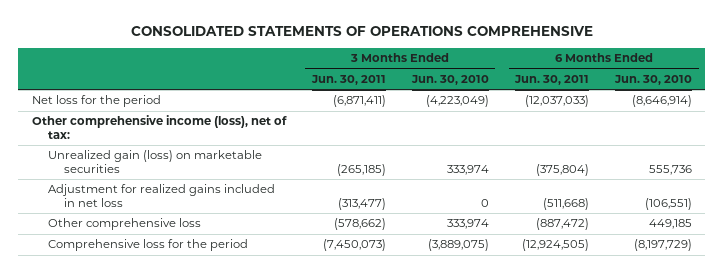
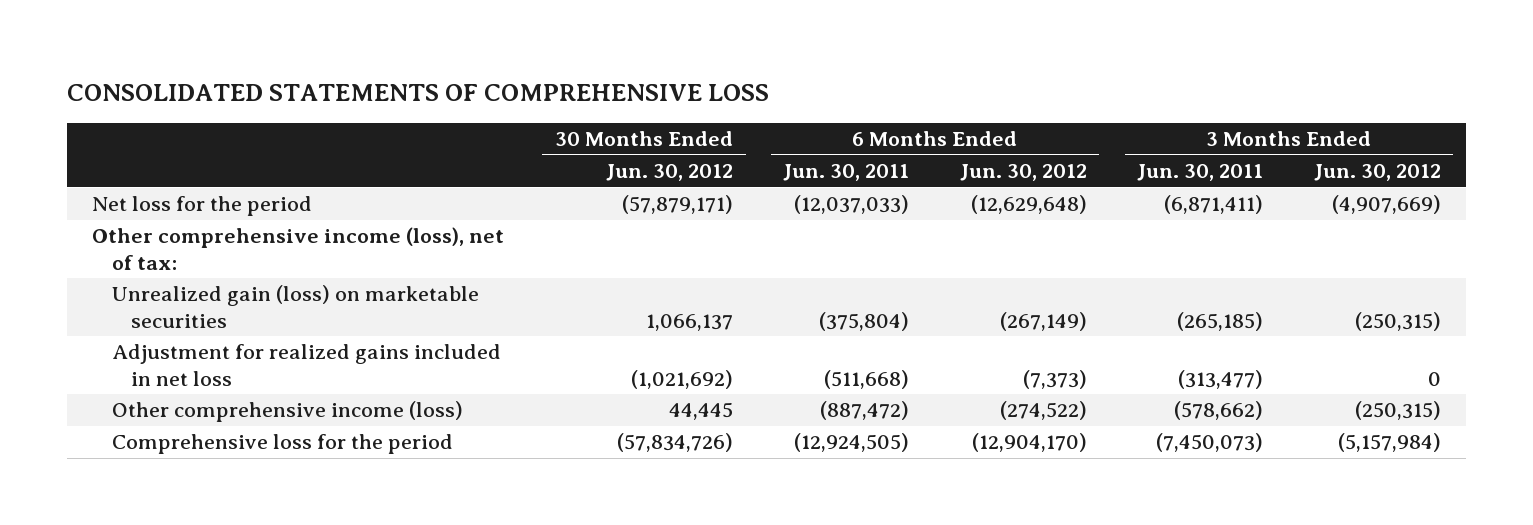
- CONSOLIDATED STATEMENTS OF OPERATIONS COMPREHENSIVE
+ CONSOLIDATED STATEMENTS OF COMPREHENSIVE LOSS
- | 3 Months Ended Jun. 30, 2011 | 3 Months Ended Jun. 30, 2010 | 6 Months Ended Jun. 30, 2011 | 6 Months Ended Jun. 30, 2010
+ | 30 Months Ended Jun. 30, 2012 | 6 Months Ended Jun. 30, 2011 | 6 Months Ended Jun. 30, 2012 | 3 Months Ended Jun. 30, 2011 | 3 Months Ended Jun. 30, 2012
- Other comprehensive loss | (578,662) | 333,974 | (887,472) | 449,185
+ Other comprehensive income (loss) | 44,445 | (887,472) | (274,522) | (578,662) | (250,315)

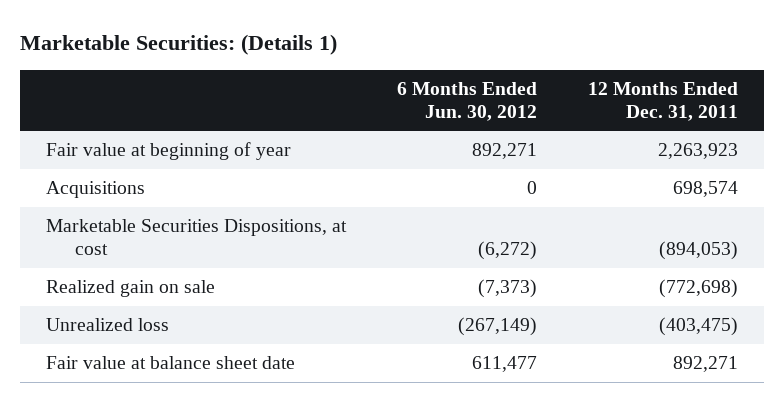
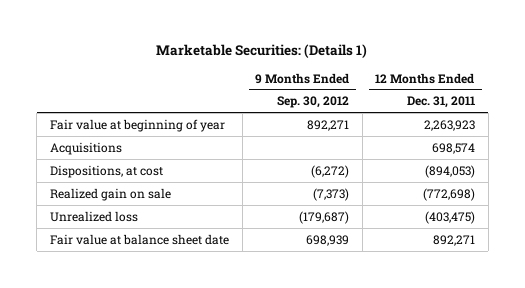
- | 6 Months Ended Jun. 30, 2012 | 12 Months Ended Dec. 31, 2011
+ | 9 Months Ended Sep. 30, 2012 | 12 Months Ended Dec. 31, 2011
- Marketable Securities Dispositions, at cost | (6,272) | (894,053)
+ Dispositions, at cost | (6,272) | (894,053)

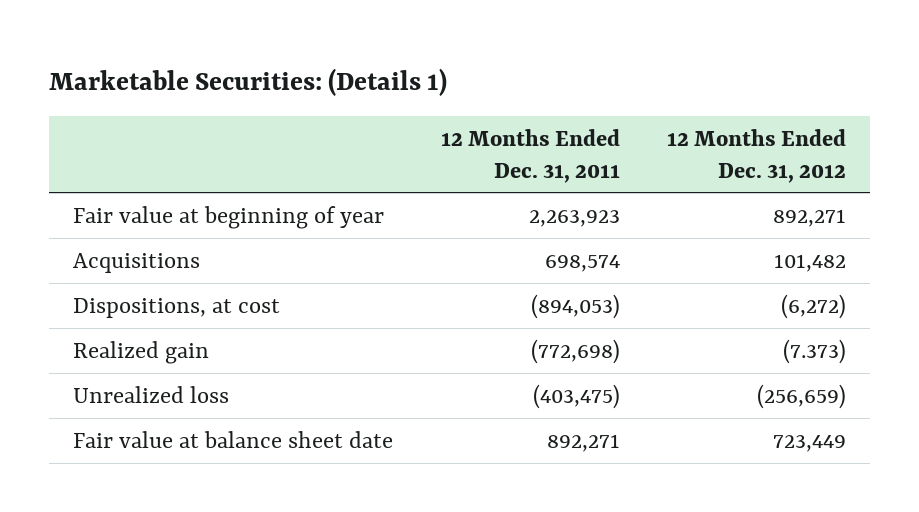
- | 9 Months Ended Sep. 30, 2012 | 12 Months Ended Dec. 31, 2011
+ | 12 Months Ended Dec. 31, 2011 | 12 Months Ended Dec. 31, 2012
- Realized gain on sale | (7,373) | (772,698)
+ Realized gain | (772,698) | (7.373)

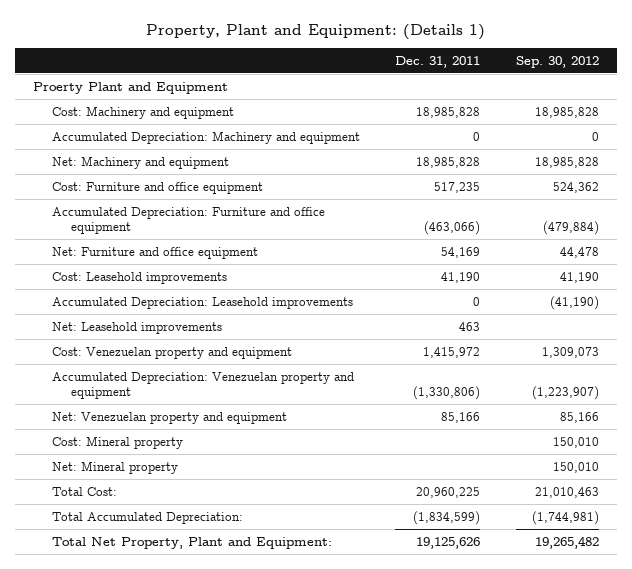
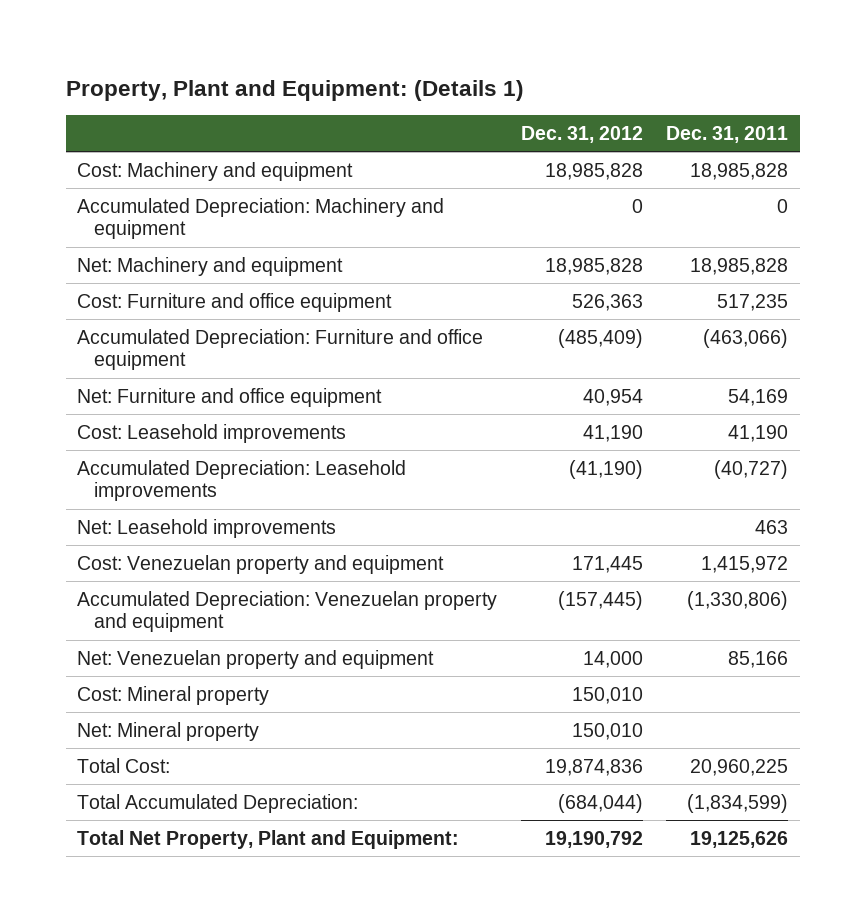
- | Dec. 31, 2011 | Sep. 30, 2012
+ | Dec. 31, 2012 | Dec. 31, 2011
- Proerty Plant and Equipment
- Accumulated Depreciation: Leasehold improvements | 0 | (41,190)
+ Accumulated Depreciation: Leasehold improvements | (41,190) | (40,727)

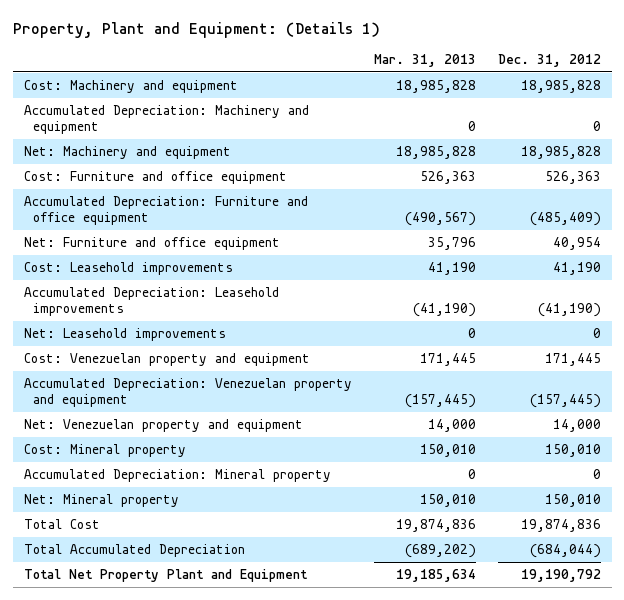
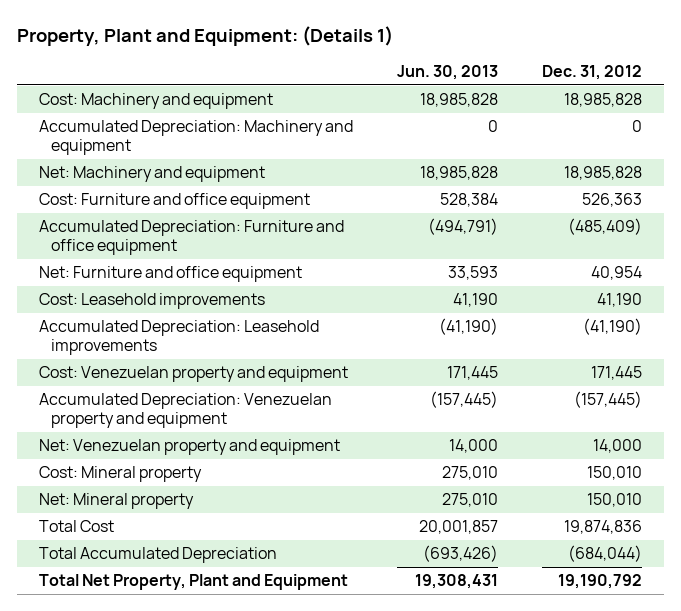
- | Mar. 31, 2013 | Dec. 31, 2012
+ | Jun. 30, 2013 | Dec. 31, 2012
- Net: Leasehold improvements | 0 | 0
- Accumulated Depreciation: Mineral property | 0 | 0
- Total Net Property Plant and Equipment | 19,185,634 | 19,190,792
+ Total Net Property, Plant and Equipment | 19,308,431 | 19,190,792

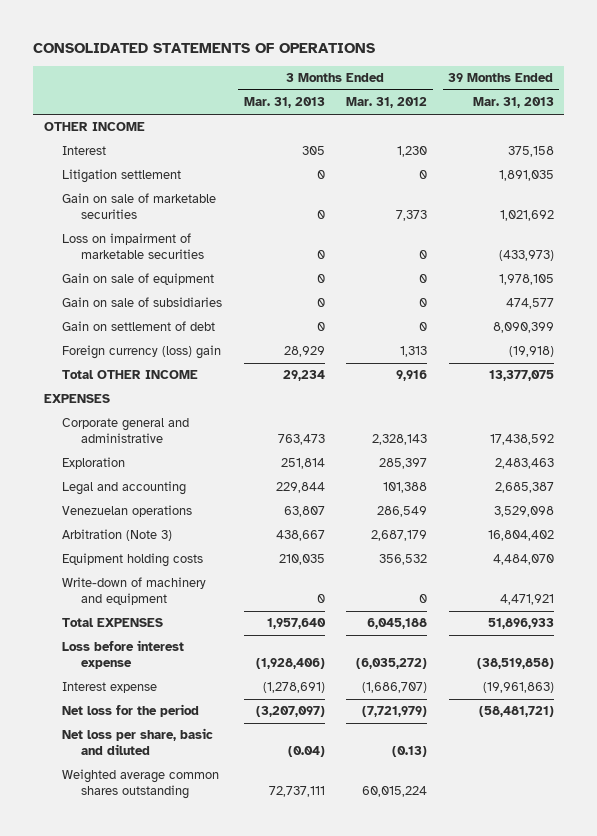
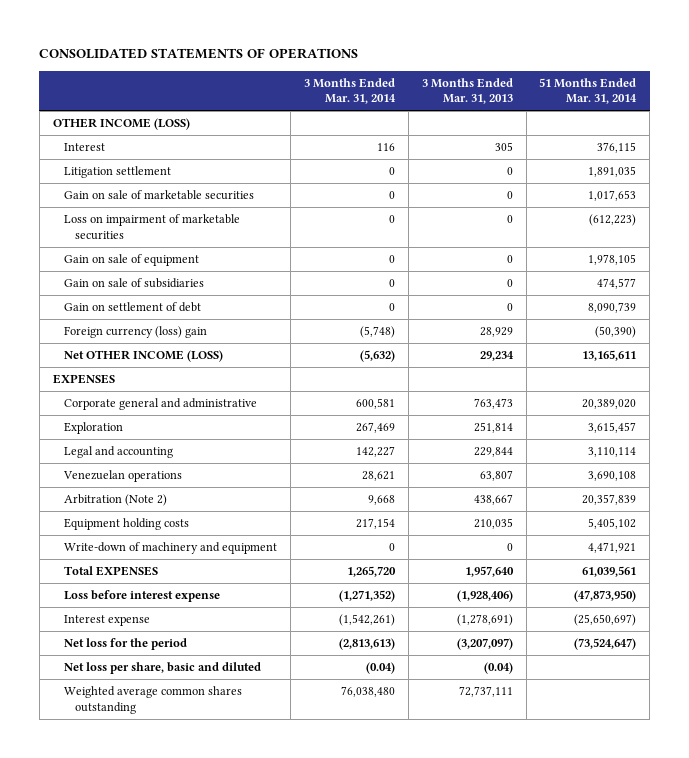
- | 3 Months Ended Mar. 31, 2013 | 3 Months Ended Mar. 31, 2012 | 39 Months Ended Mar. 31, 2013
+ | 3 Months Ended Mar. 31, 2014 | 3 Months Ended Mar. 31, 2013 | 51 Months Ended Mar. 31, 2014
- OTHER INCOME
+ OTHER INCOME (LOSS)
- Total OTHER INCOME | 29,234 | 9,916 | 13,377,075
+ Net OTHER INCOME (LOSS) | (5,632) | 29,234 | 13,165,611
- Arbitration (Note 3) | 438,667 | 2,687,179 | 16,804,402
+ Arbitration (Note 2) | 9,668 | 438,667 | 20,357,839

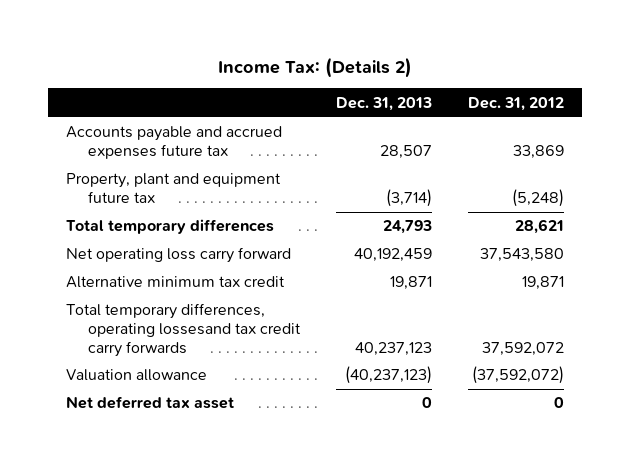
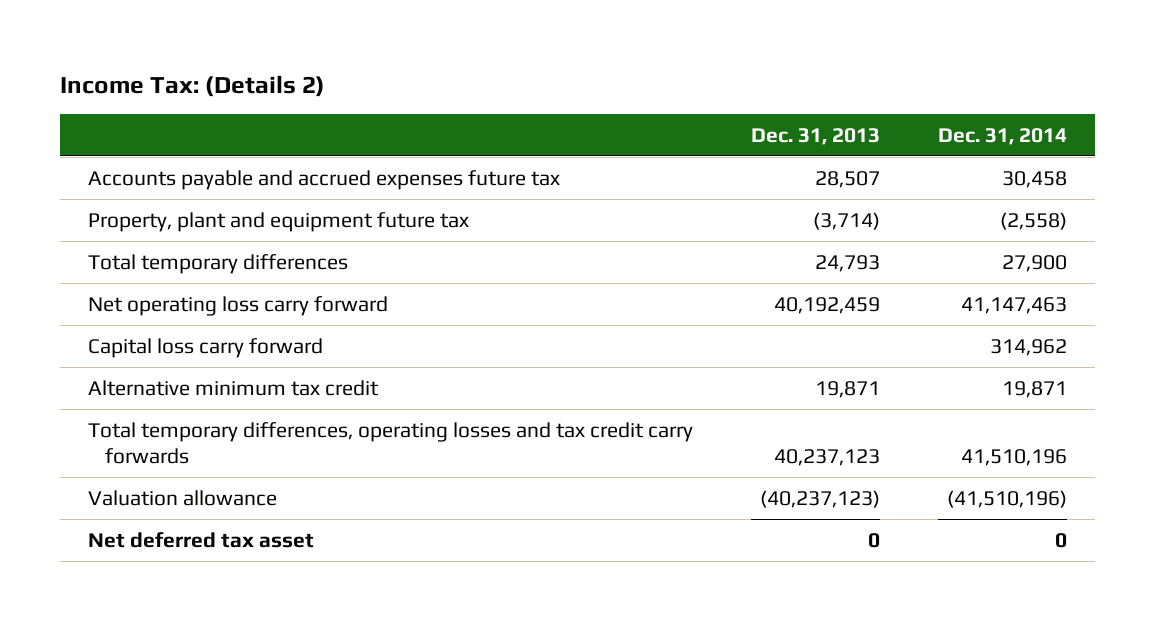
- | Dec. 31, 2013 | Dec. 31, 2012
+ | Dec. 31, 2013 | Dec. 31, 2014
+ Capital loss carry forward | | 314,962
- Total temporary differences, operating lossesand tax credit carry forwards | 40,237,123 | 37,592,072
+ Total temporary differences, operating losses and tax credit carry forwards | 40,237,123 | 41,510,196

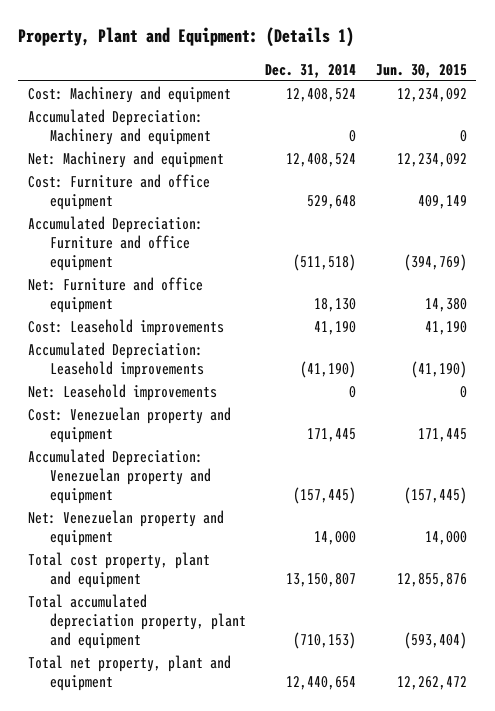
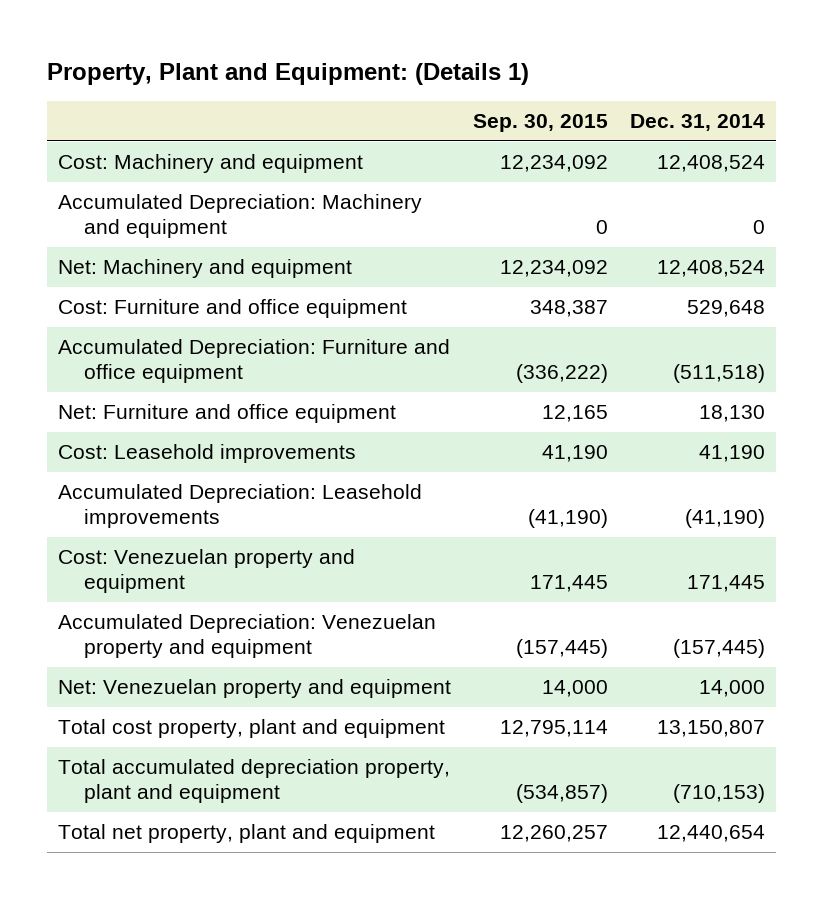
- | Dec. 31, 2014 | Jun. 30, 2015
+ | Sep. 30, 2015 | Dec. 31, 2014
- Net: Leasehold improvements | 0 | 0

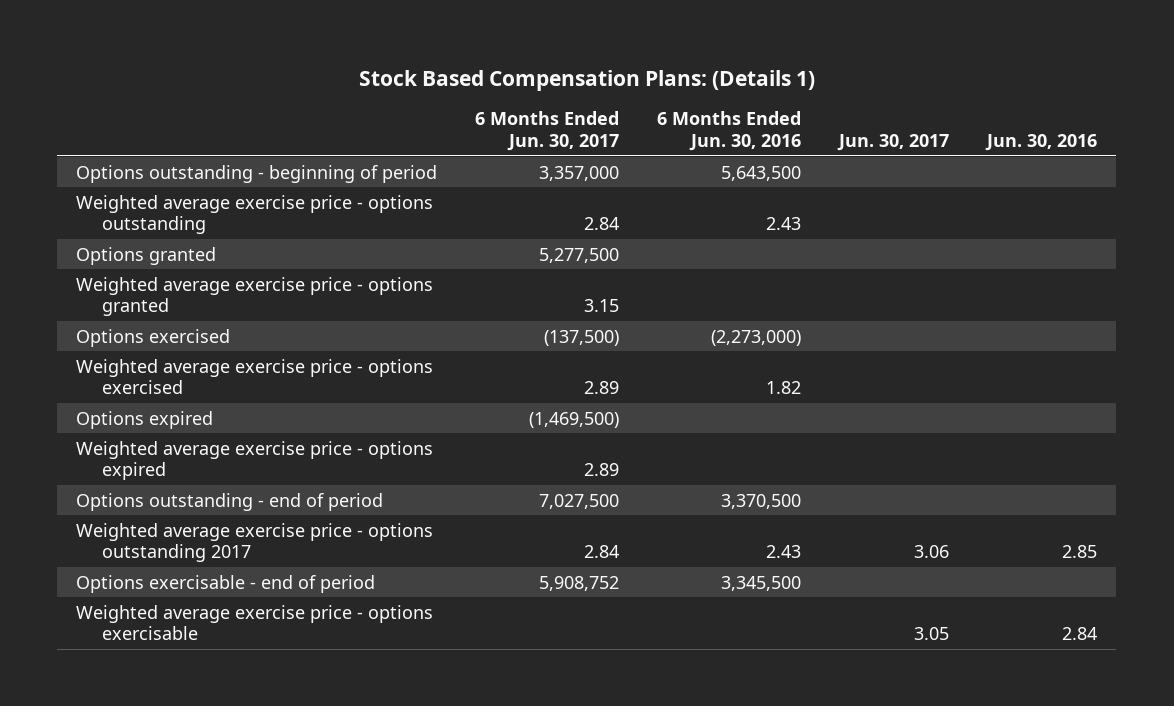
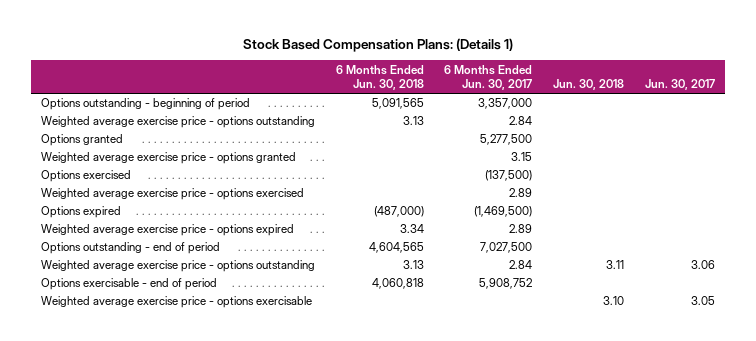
- | 6 Months Ended Jun. 30, 2017 | 6 Months Ended Jun. 30, 2016 | Jun. 30, 2017 | Jun. 30, 2016
+ | 6 Months Ended Jun. 30, 2018 | 6 Months Ended Jun. 30, 2017 | Jun. 30, 2018 | Jun. 30, 2017
- Weighted average exercise price - options outstanding 2017 | 2.84 | 2.43 | 3.06 | 2.85
+ Weighted average exercise price - options outstanding | 3.13 | 2.84 | 3.11 | 3.06

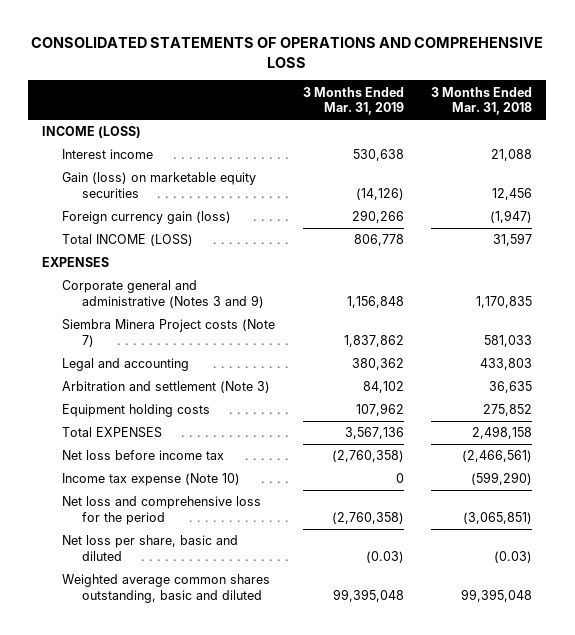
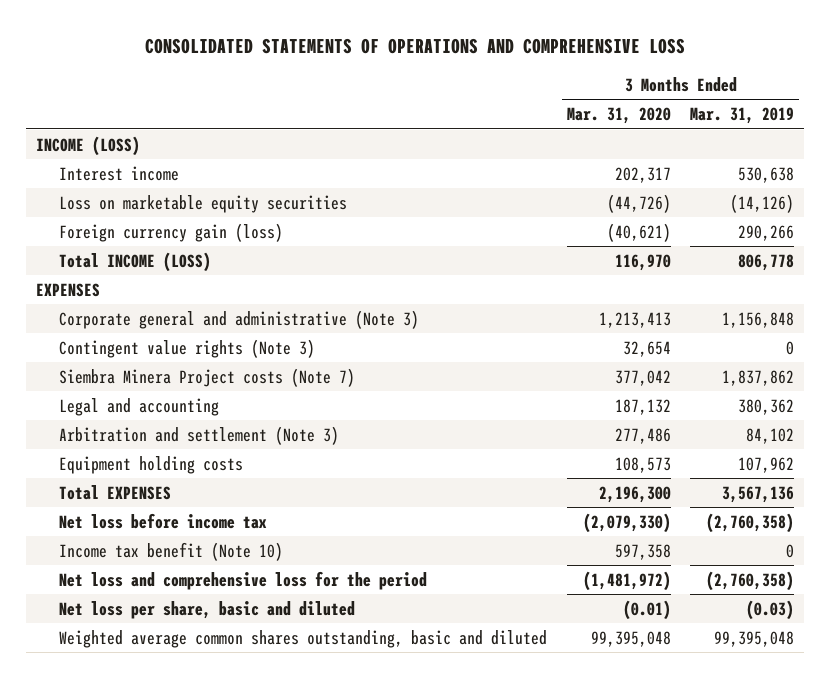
- | 3 Months Ended Mar. 31, 2019 | 3 Months Ended Mar. 31, 2018
+ | 3 Months Ended Mar. 31, 2020 | 3 Months Ended Mar. 31, 2019
- Gain (loss) on marketable equity securities | (14,126) | 12,456
+ Loss on marketable equity securities | (44,726) | (14,126)
- Corporate general and administrative (Notes 3 and 9) | 1,156,848 | 1,170,835
+ Corporate general and administrative (Note 3) | 1,213,413 | 1,156,848
+ Contingent value rights (Note 3) | 32,654 | 0
- Income tax expense (Note 10) | 0 | (599,290)
+ Income tax benefit (Note 10) | 597,358 | 0

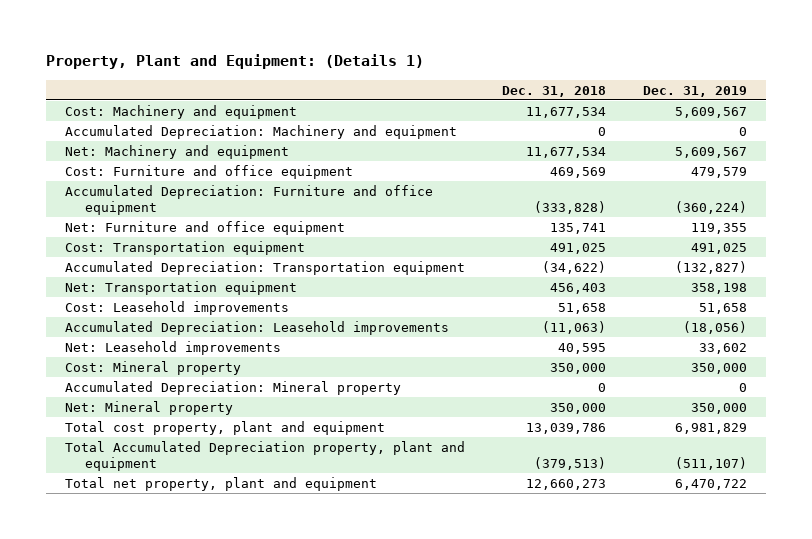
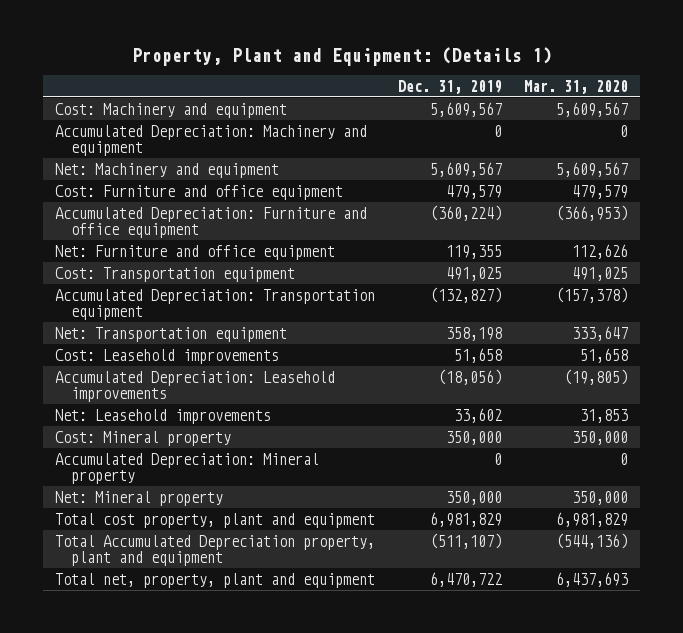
- | Dec. 31, 2018 | Dec. 31, 2019
+ | Dec. 31, 2019 | Mar. 31, 2020
- Total net property, plant and equipment | 12,660,273 | 6,470,722
+ Total net, property, plant and equipment | 6,470,722 | 6,437,693

